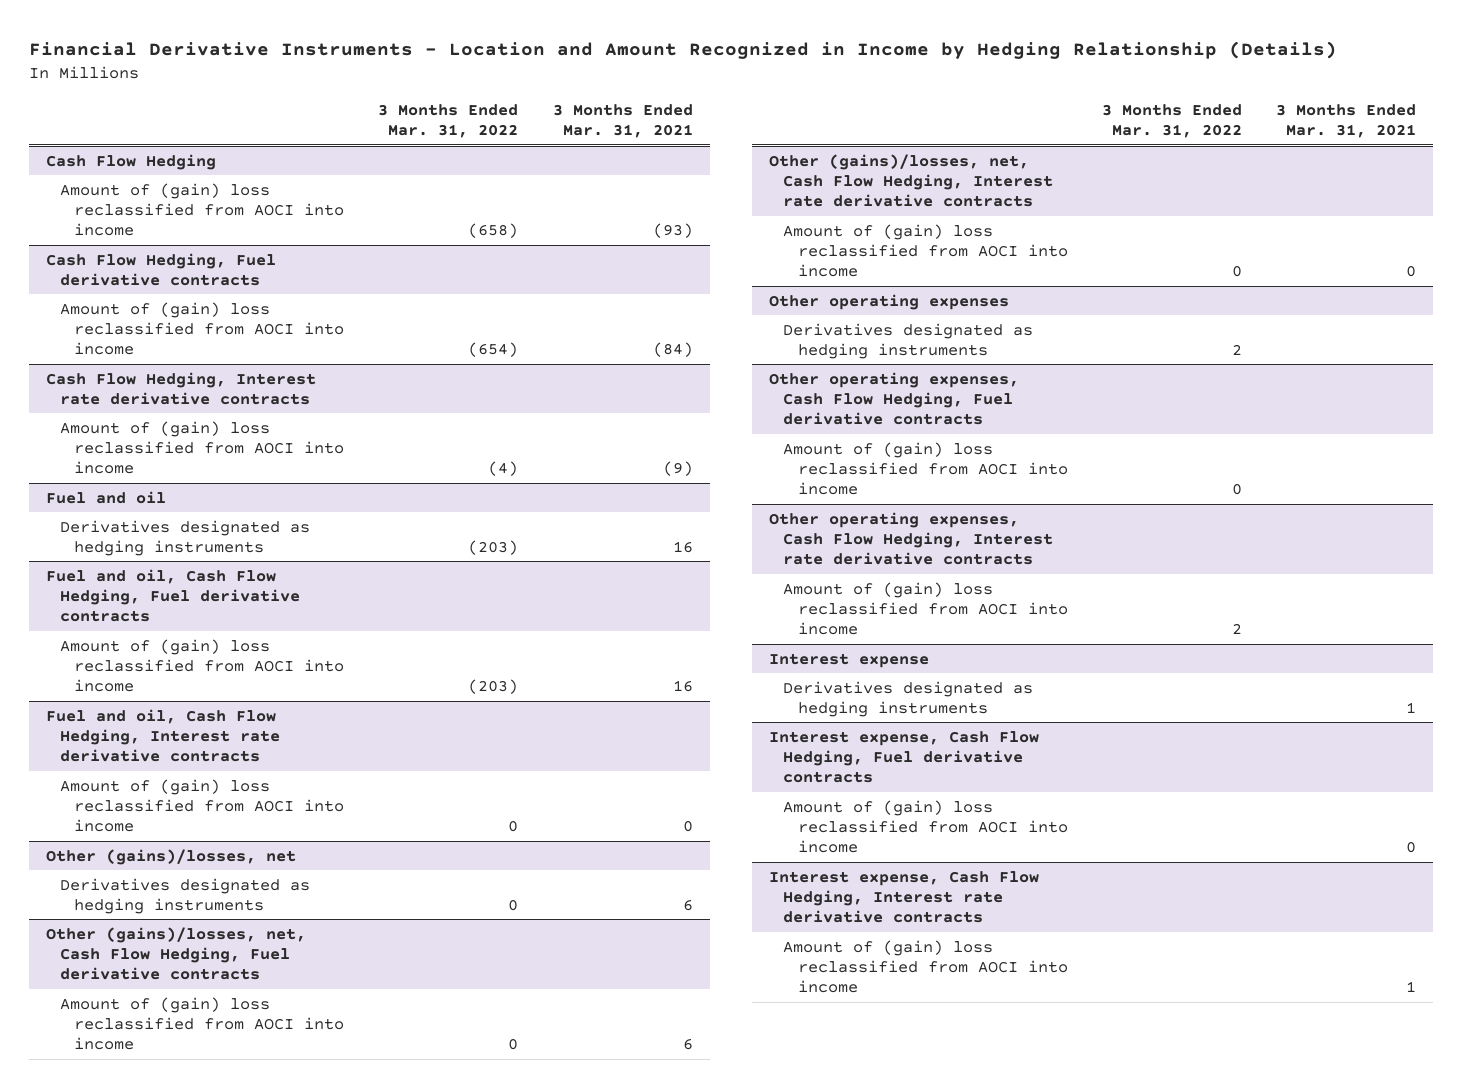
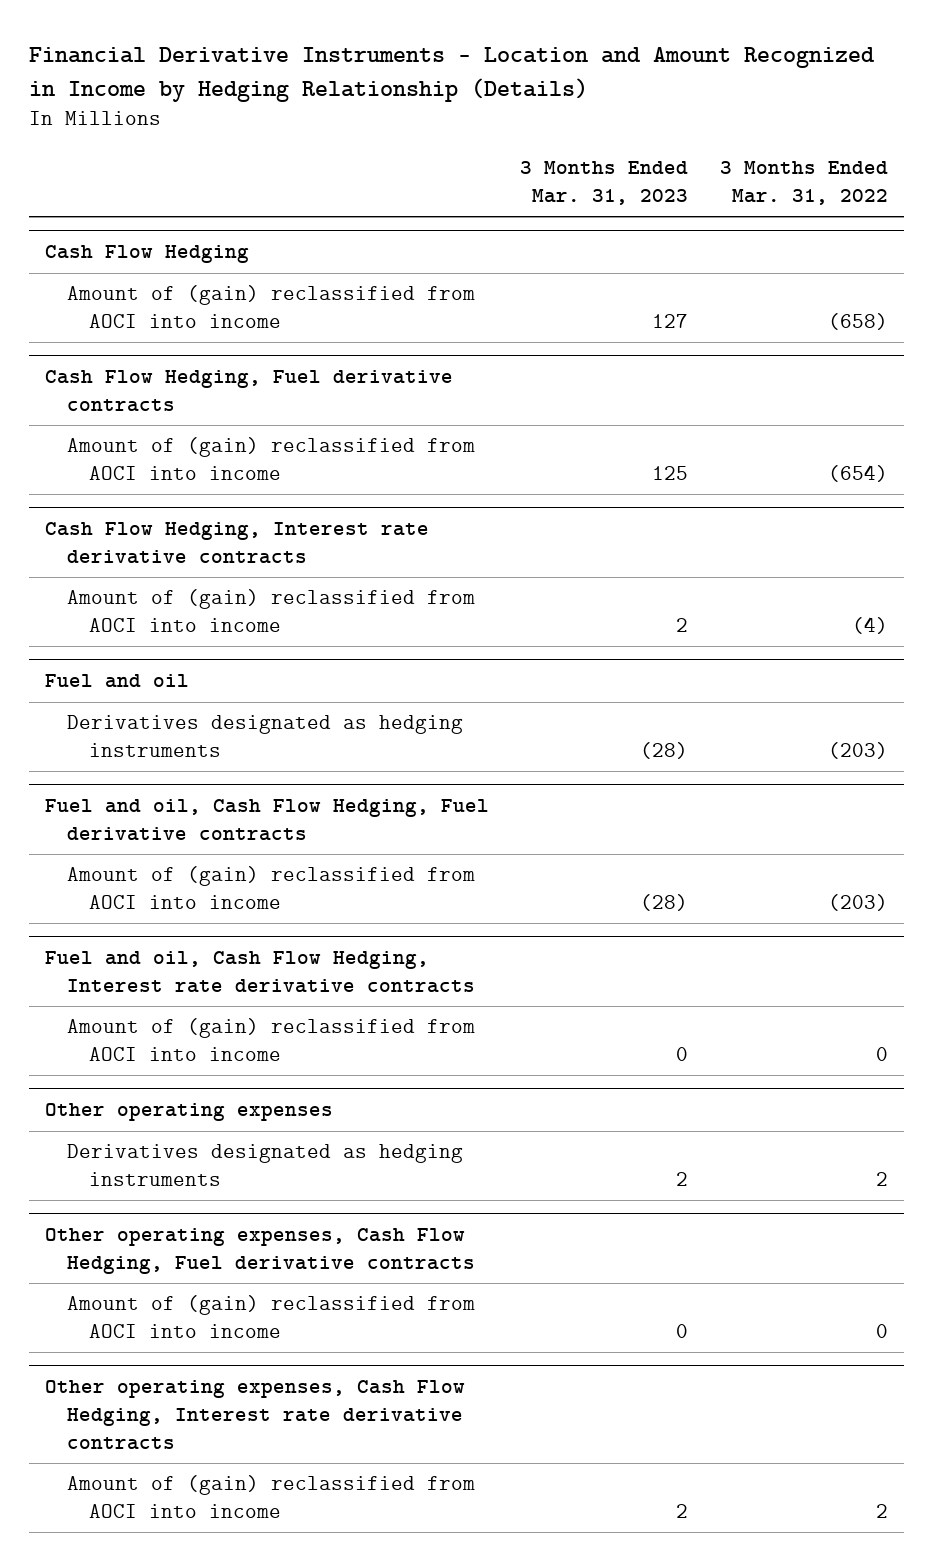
- | 3 Months Ended Mar. 31, 2022 | 3 Months Ended Mar. 31, 2021
+ | 3 Months Ended Mar. 31, 2023 | 3 Months Ended Mar. 31, 2022
@ Cash Flow Hedging
- Amount of (gain) loss reclassified from AOCI into income | (658) | (93)
+ Amount of (gain) reclassified from AOCI into income | 127 | (658)
@ Cash Flow Hedging, Fuel derivative contracts
- Amount of (gain) loss reclassified from AOCI into income | (654) | (84)
+ Amount of (gain) reclassified from AOCI into income | 125 | (654)
@ Cash Flow Hedging, Interest rate derivative contracts
- Amount of (gain) loss reclassified from AOCI into income | (4) | (9)
+ Amount of (gain) reclassified from AOCI into income | 2 | (4)
@ Fuel and oil, Cash Flow Hedging, Fuel derivative contracts
- Amount of (gain) loss reclassified from AOCI into income | (203) | 16
+ Amount of (gain) reclassified from AOCI into income | (28) | (203)
@ Fuel and oil, Cash Flow Hedging, Interest rate derivative contracts
- Amount of (gain) loss reclassified from AOCI into income | 0 | 0
- Other (gains)/losses, net
- Derivatives designated as hedging instruments | 0 | 6
- Other (gains)/losses, net, Cash Flow Hedging, Fuel derivative contracts
- Amount of (gain) loss reclassified from AOCI into income | 0 | 6
- Other (gains)/losses, net, Cash Flow Hedging, Interest rate derivative contracts
- Amount of (gain) loss reclassified from AOCI into income | 0 | 0
@ Fuel and oil, Cash Flow Hedging, Interest rate derivative contracts
+ Amount of (gain) reclassified from AOCI into income | 0 | 0
@ Other operating expenses, Cash Flow Hedging, Fuel derivative contracts
- Amount of (gain) loss reclassified from AOCI into income | 0 |
+ Amount of (gain) reclassified from AOCI into income | 0 | 0
@ Other operating expenses, Cash Flow Hedging, Interest rate derivative contracts
- Amount of (gain) loss reclassified from AOCI into income | 2 |
- Interest expense
- Derivatives designated as hedging instruments | | 1
- Interest expense, Cash Flow Hedging, Fuel derivative contracts
- Amount of (gain) loss reclassified from AOCI into income | | 0
- Interest expense, Cash Flow Hedging, Interest rate derivative contracts
- Amount of (gain) loss reclassified from AOCI into income | | 1
@ Other operating expenses, Cash Flow Hedging, Interest rate derivative contracts
+ Amount of (gain) reclassified from AOCI into income | 2 | 2

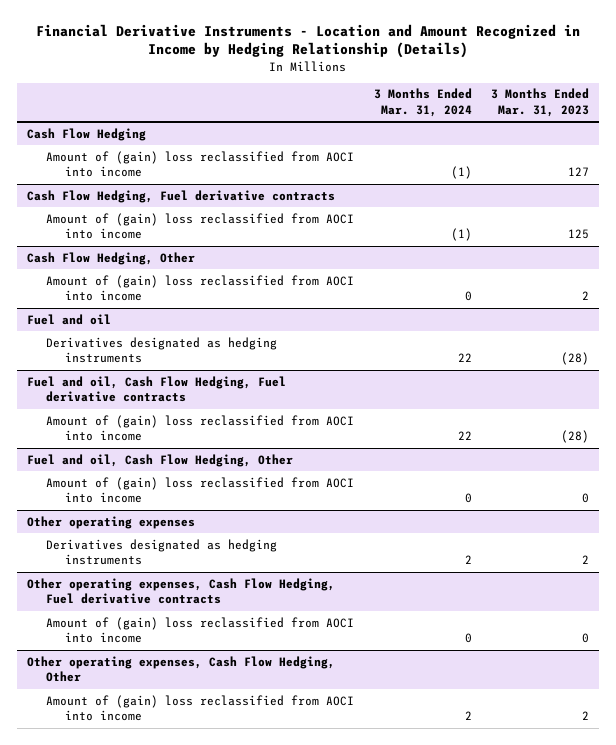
- | 3 Months Ended Mar. 31, 2023 | 3 Months Ended Mar. 31, 2022
+ | 3 Months Ended Mar. 31, 2024 | 3 Months Ended Mar. 31, 2023
@ Cash Flow Hedging
- Amount of (gain) reclassified from AOCI into income | 127 | (658)
+ Amount of (gain) loss reclassified from AOCI into income | (1) | 127
@ Cash Flow Hedging, Fuel derivative contracts
- Amount of (gain) reclassified from AOCI into income | 125 | (654)
- Cash Flow Hedging, Interest rate derivative contracts
- Amount of (gain) reclassified from AOCI into income | 2 | (4)
@ Cash Flow Hedging, Fuel derivative contracts
+ Amount of (gain) loss reclassified from AOCI into income | (1) | 125
+ Cash Flow Hedging, Other
+ Amount of (gain) loss reclassified from AOCI into income | 0 | 2
@ Fuel and oil, Cash Flow Hedging, Fuel derivative contracts
- Amount of (gain) reclassified from AOCI into income | (28) | (203)
- Fuel and oil, Cash Flow Hedging, Interest rate derivative contracts
- Amount of (gain) reclassified from AOCI into income | 0 | 0
@ Fuel and oil, Cash Flow Hedging, Fuel derivative contracts
+ Amount of (gain) loss reclassified from AOCI into income | 22 | (28)
+ Fuel and oil, Cash Flow Hedging, Other
+ Amount of (gain) loss reclassified from AOCI into income | 0 | 0
@ Other operating expenses, Cash Flow Hedging, Fuel derivative contracts
- Amount of (gain) reclassified from AOCI into income | 0 | 0
- Other operating expenses, Cash Flow Hedging, Interest rate derivative contracts
- Amount of (gain) reclassified from AOCI into income | 2 | 2
@ Other operating expenses, Cash Flow Hedging, Fuel derivative contracts
+ Amount of (gain) loss reclassified from AOCI into income | 0 | 0
+ Other operating expenses, Cash Flow Hedging, Other
+ Amount of (gain) loss reclassified from AOCI into income | 2 | 2

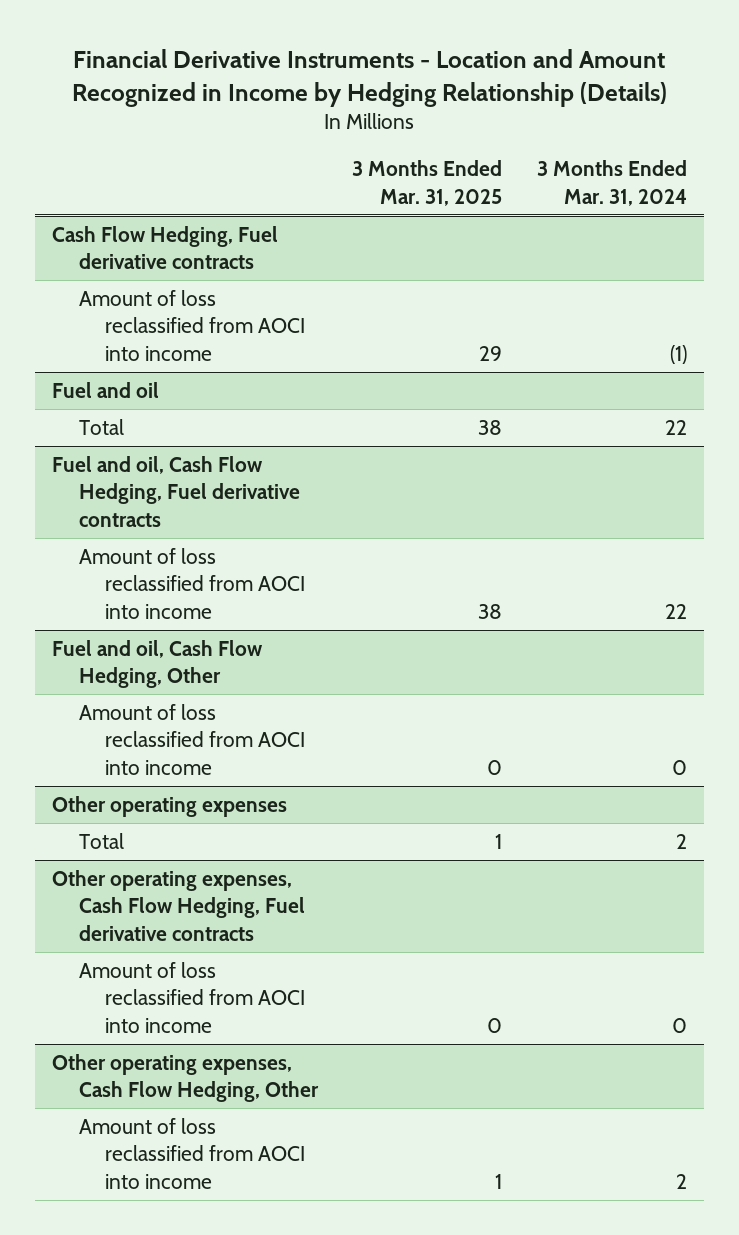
- | 3 Months Ended Mar. 31, 2024 | 3 Months Ended Mar. 31, 2023
+ | 3 Months Ended Mar. 31, 2025 | 3 Months Ended Mar. 31, 2024
- Cash Flow Hedging
- Amount of (gain) loss reclassified from AOCI into income | (1) | 127
@ Cash Flow Hedging, Fuel derivative contracts
- Amount of (gain) loss reclassified from AOCI into income | (1) | 125
- Cash Flow Hedging, Other
- Amount of (gain) loss reclassified from AOCI into income | 0 | 2
@ Cash Flow Hedging, Fuel derivative contracts
+ Amount of loss reclassified from AOCI into income | 29 | (1)
@ Fuel and oil
- Derivatives designated as hedging instruments | 22 | (28)
+ Total | 38 | 22
@ Fuel and oil, Cash Flow Hedging, Fuel derivative contracts
- Amount of (gain) loss reclassified from AOCI into income | 22 | (28)
+ Amount of loss reclassified from AOCI into income | 38 | 22
@ Fuel and oil, Cash Flow Hedging, Other
- Amount of (gain) loss reclassified from AOCI into income | 0 | 0
+ Amount of loss reclassified from AOCI into income | 0 | 0
@ Other operating expenses
- Derivatives designated as hedging instruments | 2 | 2
+ Total | 1 | 2
@ Other operating expenses, Cash Flow Hedging, Fuel derivative contracts
- Amount of (gain) loss reclassified from AOCI into income | 0 | 0
+ Amount of loss reclassified from AOCI into income | 0 | 0
@ Other operating expenses, Cash Flow Hedging, Other
- Amount of (gain) loss reclassified from AOCI into income | 2 | 2
+ Amount of loss reclassified from AOCI into income | 1 | 2

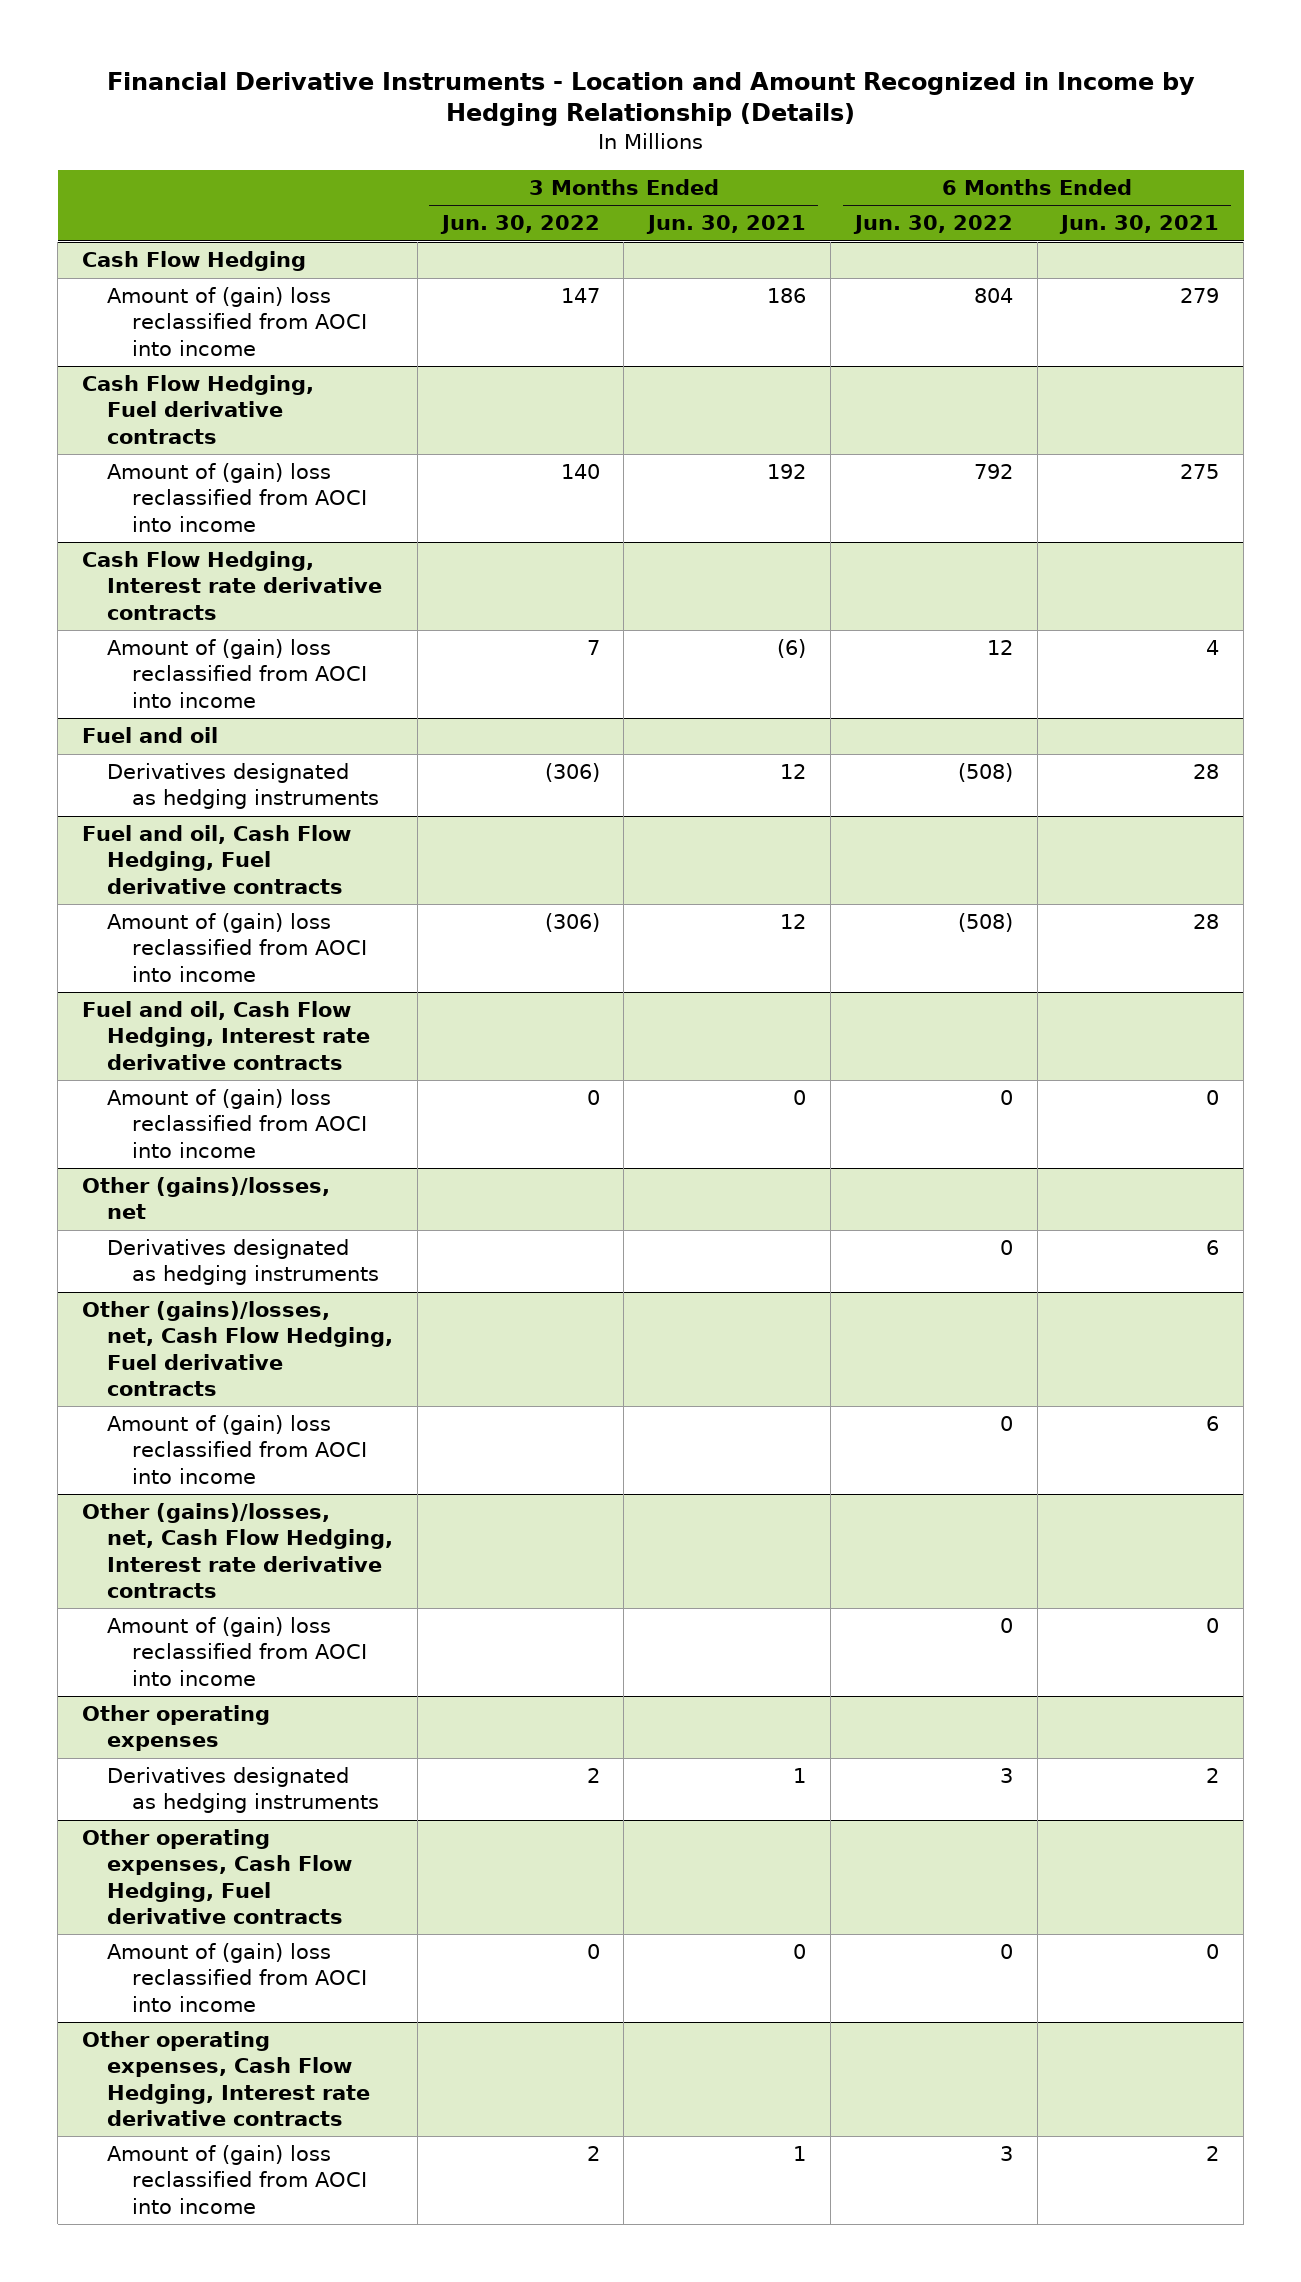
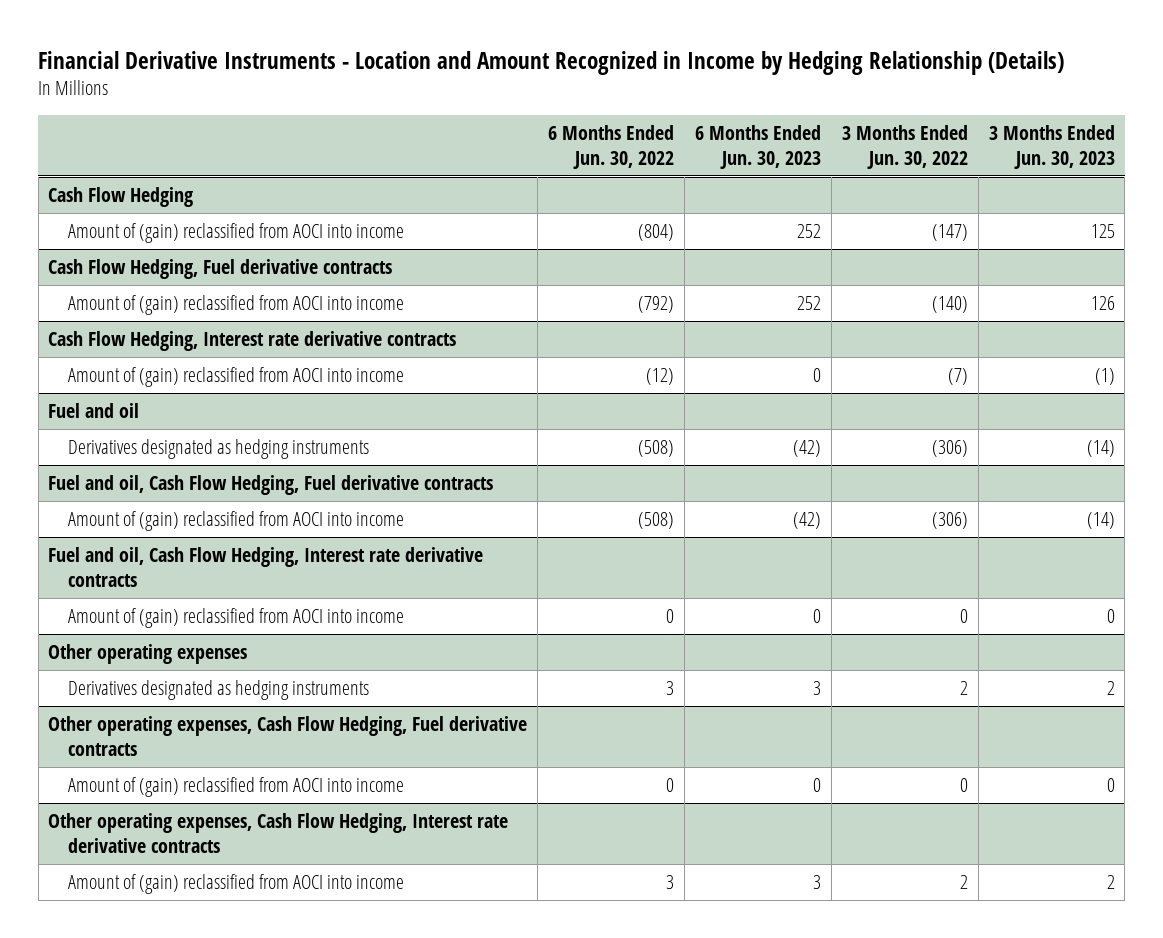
- | 3 Months Ended Jun. 30, 2022 | 3 Months Ended Jun. 30, 2021 | 6 Months Ended Jun. 30, 2022 | 6 Months Ended Jun. 30, 2021
+ | 6 Months Ended Jun. 30, 2022 | 6 Months Ended Jun. 30, 2023 | 3 Months Ended Jun. 30, 2022 | 3 Months Ended Jun. 30, 2023
@ Cash Flow Hedging
- Amount of (gain) loss reclassified from AOCI into income | 147 | 186 | 804 | 279
+ Amount of (gain) reclassified from AOCI into income | (804) | 252 | (147) | 125
@ Cash Flow Hedging, Fuel derivative contracts
- Amount of (gain) loss reclassified from AOCI into income | 140 | 192 | 792 | 275
+ Amount of (gain) reclassified from AOCI into income | (792) | 252 | (140) | 126
@ Cash Flow Hedging, Interest rate derivative contracts
- Amount of (gain) loss reclassified from AOCI into income | 7 | (6) | 12 | 4
+ Amount of (gain) reclassified from AOCI into income | (12) | 0 | (7) | (1)
@ Fuel and oil, Cash Flow Hedging, Fuel derivative contracts
- Amount of (gain) loss reclassified from AOCI into income | (306) | 12 | (508) | 28
+ Amount of (gain) reclassified from AOCI into income | (508) | (42) | (306) | (14)
@ Fuel and oil, Cash Flow Hedging, Interest rate derivative contracts
- Amount of (gain) loss reclassified from AOCI into income | 0 | 0 | 0 | 0
- Other (gains)/losses, net
- Derivatives designated as hedging instruments | | | 0 | 6
- Other (gains)/losses, net, Cash Flow Hedging, Fuel derivative contracts
- Amount of (gain) loss reclassified from AOCI into income | | | 0 | 6
- Other (gains)/losses, net, Cash Flow Hedging, Interest rate derivative contracts
- Amount of (gain) loss reclassified from AOCI into income | | | 0 | 0
@ Fuel and oil, Cash Flow Hedging, Interest rate derivative contracts
+ Amount of (gain) reclassified from AOCI into income | 0 | 0 | 0 | 0
@ Other operating expenses, Cash Flow Hedging, Fuel derivative contracts
- Amount of (gain) loss reclassified from AOCI into income | 0 | 0 | 0 | 0
+ Amount of (gain) reclassified from AOCI into income | 0 | 0 | 0 | 0
@ Other operating expenses, Cash Flow Hedging, Interest rate derivative contracts
- Amount of (gain) loss reclassified from AOCI into income | 2 | 1 | 3 | 2
+ Amount of (gain) reclassified from AOCI into income | 3 | 3 | 2 | 2

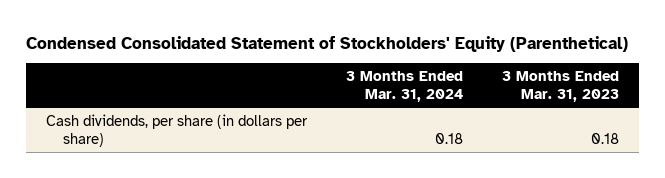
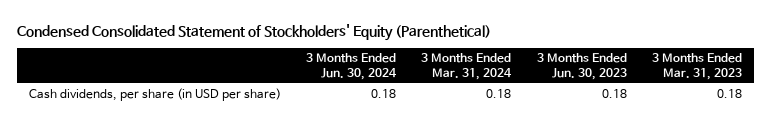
- | 3 Months Ended Mar. 31, 2024 | 3 Months Ended Mar. 31, 2023
+ | 3 Months Ended Jun. 30, 2024 | 3 Months Ended Mar. 31, 2024 | 3 Months Ended Jun. 30, 2023 | 3 Months Ended Mar. 31, 2023
- Cash dividends, per share (in dollars per share) | 0.18 | 0.18
+ Cash dividends, per share (in USD per share) | 0.18 | 0.18 | 0.18 | 0.18

